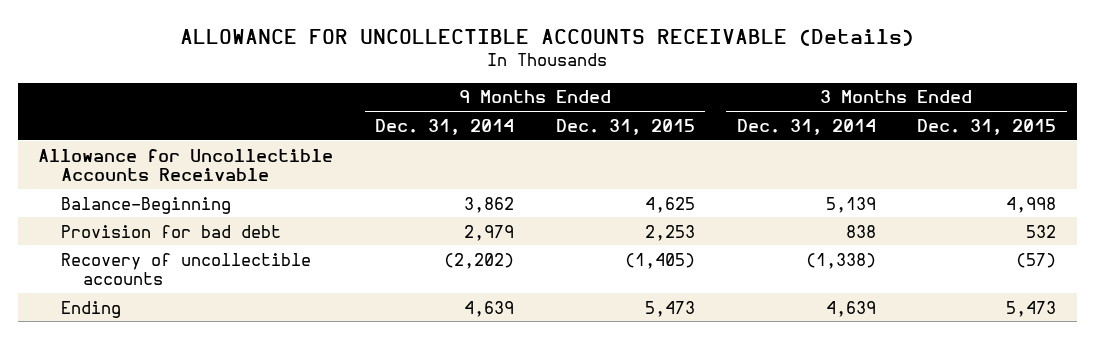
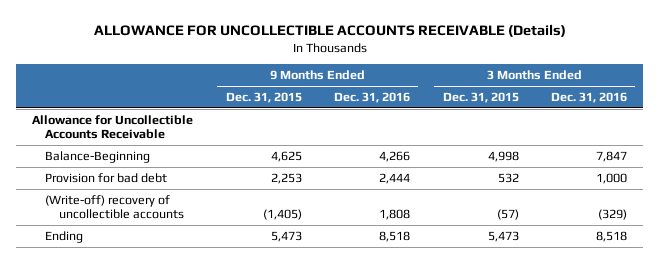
- | 9 Months Ended Dec. 31, 2014 | 9 Months Ended Dec. 31, 2015 | 3 Months Ended Dec. 31, 2014 | 3 Months Ended Dec. 31, 2015
+ | 9 Months Ended Dec. 31, 2015 | 9 Months Ended Dec. 31, 2016 | 3 Months Ended Dec. 31, 2015 | 3 Months Ended Dec. 31, 2016
- Recovery of uncollectible accounts | (2,202) | (1,405) | (1,338) | (57)
+ (Write-off) recovery of uncollectible accounts | (1,405) | 1,808 | (57) | (329)

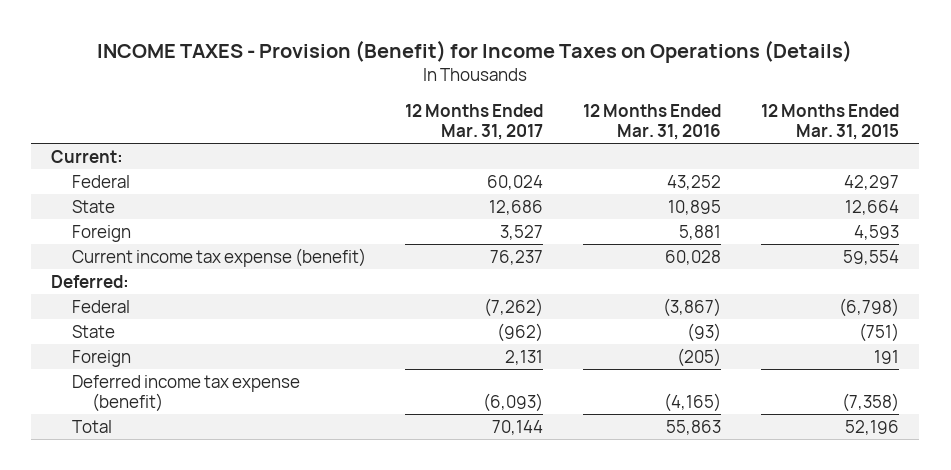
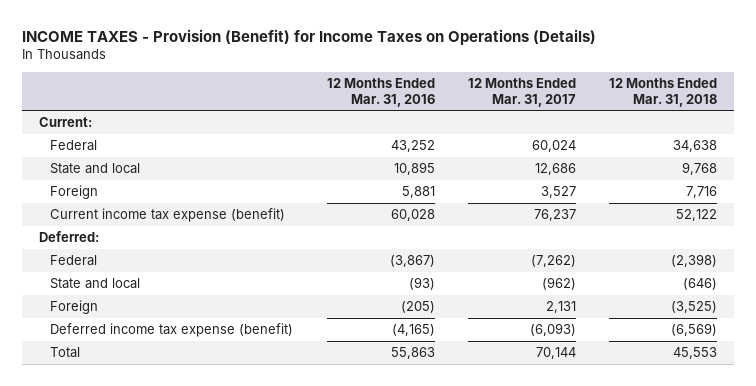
- | 12 Months Ended Mar. 31, 2017 | 12 Months Ended Mar. 31, 2016 | 12 Months Ended Mar. 31, 2015
+ | 12 Months Ended Mar. 31, 2016 | 12 Months Ended Mar. 31, 2017 | 12 Months Ended Mar. 31, 2018
- State | 12,686 | 10,895 | 12,664
+ State and local | 10,895 | 12,686 | 9,768
- State | (962) | (93) | (751)
+ State and local | (93) | (962) | (646)

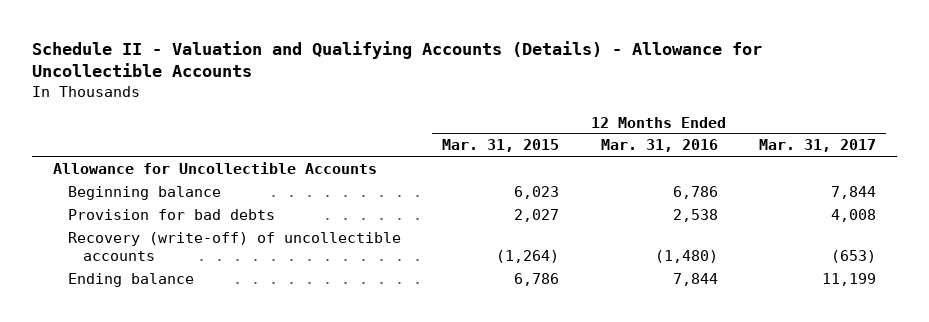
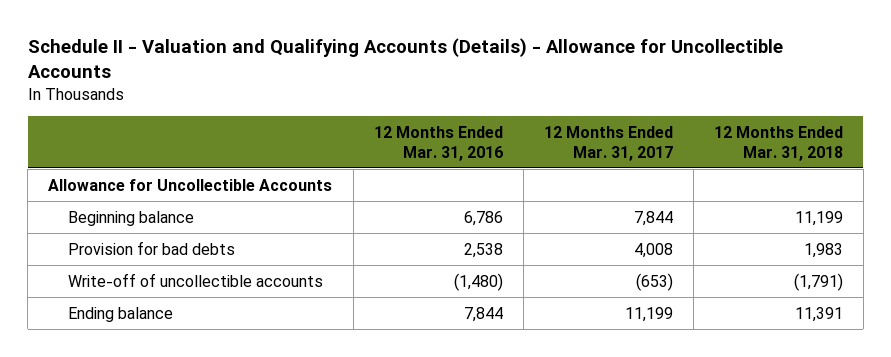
- | 12 Months Ended Mar. 31, 2015 | 12 Months Ended Mar. 31, 2016 | 12 Months Ended Mar. 31, 2017
+ | 12 Months Ended Mar. 31, 2016 | 12 Months Ended Mar. 31, 2017 | 12 Months Ended Mar. 31, 2018
- Recovery (write-off) of uncollectible accounts | (1,264) | (1,480) | (653)
+ Write-off of uncollectible accounts | (1,480) | (653) | (1,791)

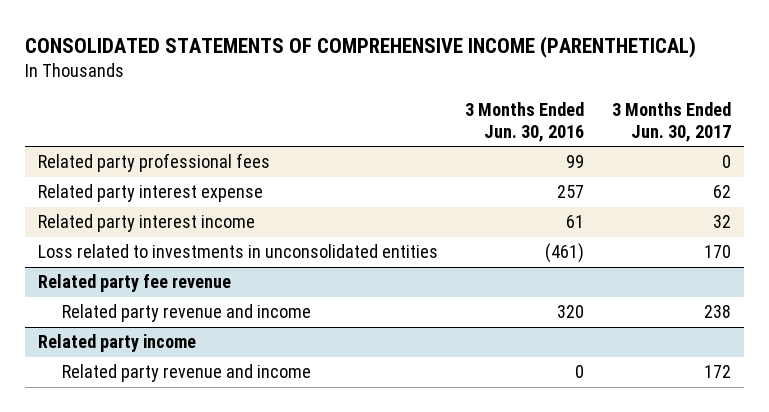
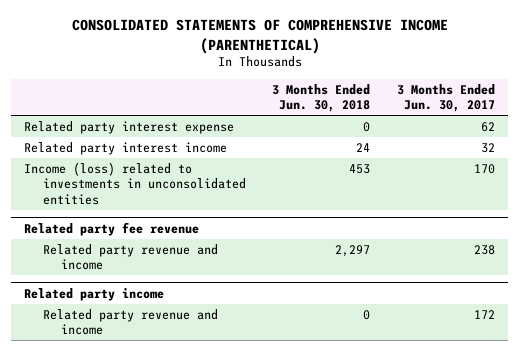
- | 3 Months Ended Jun. 30, 2016 | 3 Months Ended Jun. 30, 2017
+ | 3 Months Ended Jun. 30, 2018 | 3 Months Ended Jun. 30, 2017
- Related party professional fees | 99 | 0
- Loss related to investments in unconsolidated entities | (461) | 170
+ Income (loss) related to investments in unconsolidated entities | 453 | 170

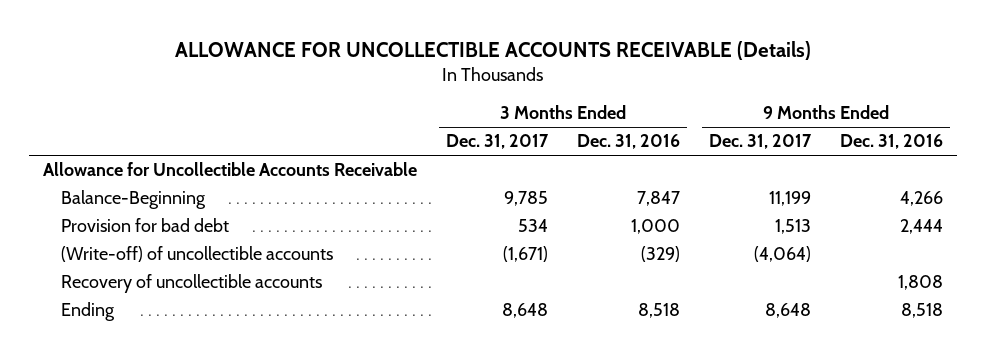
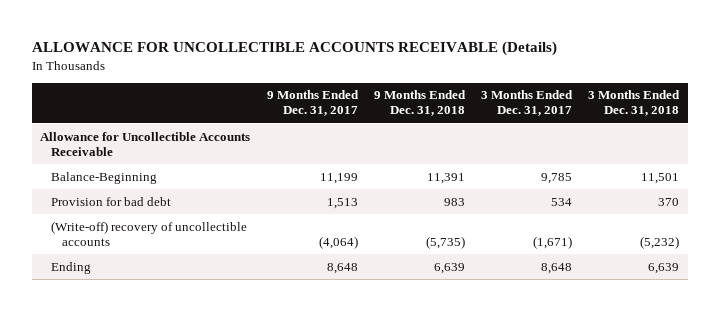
- | 3 Months Ended Dec. 31, 2017 | 3 Months Ended Dec. 31, 2016 | 9 Months Ended Dec. 31, 2017 | 9 Months Ended Dec. 31, 2016
+ | 9 Months Ended Dec. 31, 2017 | 9 Months Ended Dec. 31, 2018 | 3 Months Ended Dec. 31, 2017 | 3 Months Ended Dec. 31, 2018
- (Write-off) of uncollectible accounts | (1,671) | (329) | (4,064) |
- Recovery of uncollectible accounts | | | | 1,808
+ (Write-off) recovery of uncollectible accounts | (4,064) | (5,735) | (1,671) | (5,232)

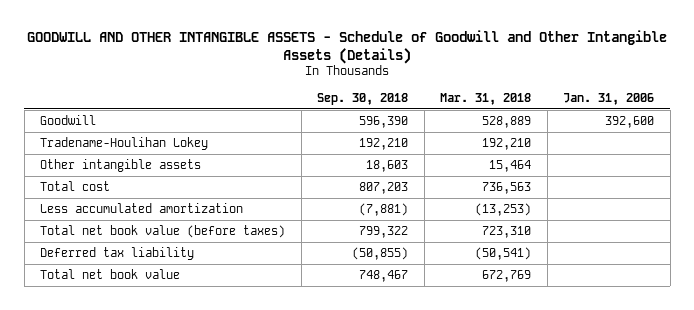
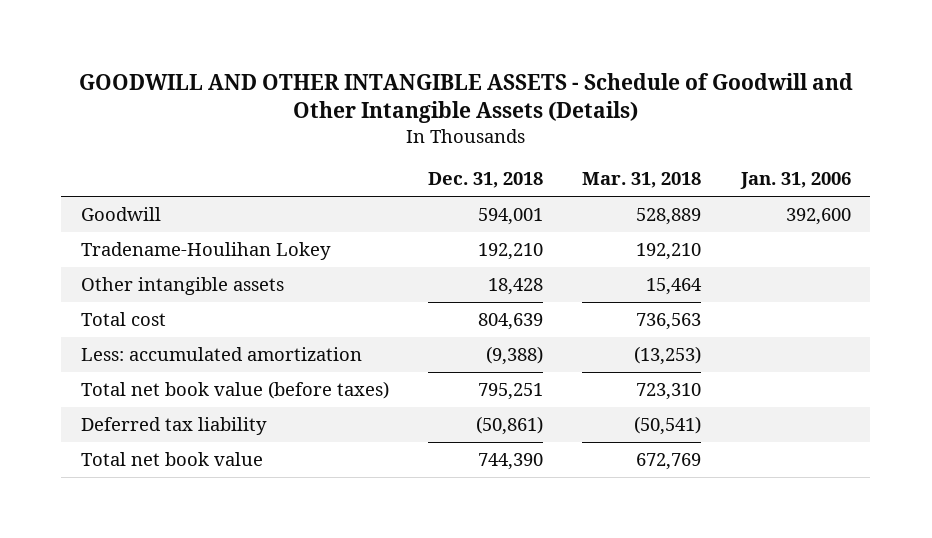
- | Sep. 30, 2018 | Mar. 31, 2018 | Jan. 31, 2006
+ | Dec. 31, 2018 | Mar. 31, 2018 | Jan. 31, 2006
- Less accumulated amortization | (7,881) | (13,253) |
+ Less: accumulated amortization | (9,388) | (13,253) |

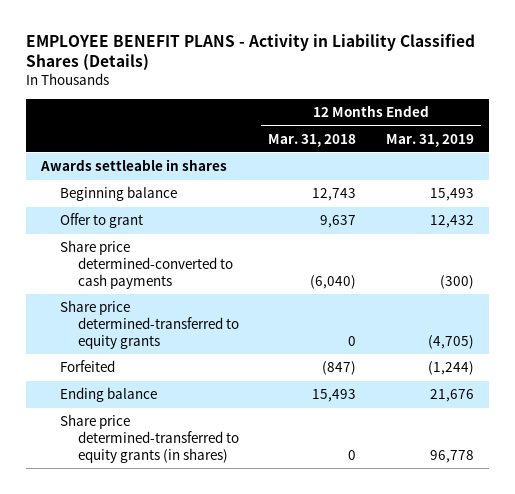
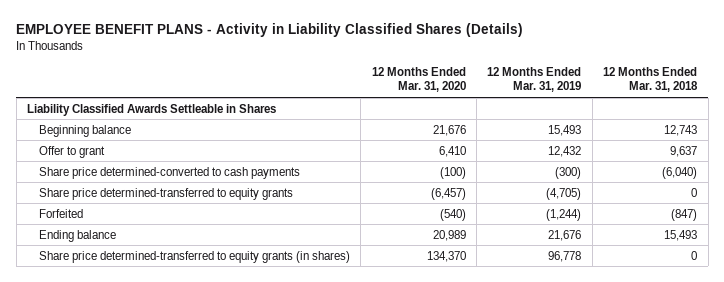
- | 12 Months Ended Mar. 31, 2018 | 12 Months Ended Mar. 31, 2019
+ | 12 Months Ended Mar. 31, 2020 | 12 Months Ended Mar. 31, 2019 | 12 Months Ended Mar. 31, 2018
- Awards settleable in shares
+ Liability Classified Awards Settleable in Shares

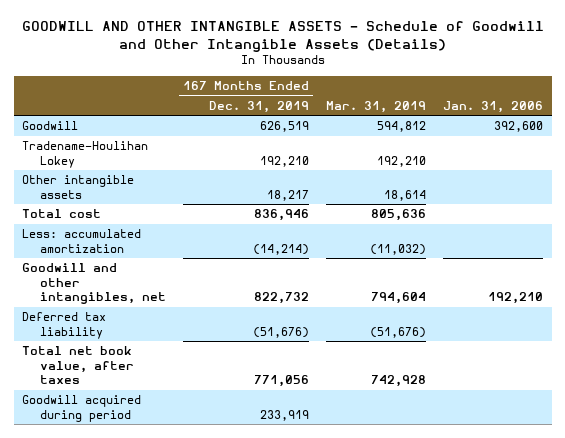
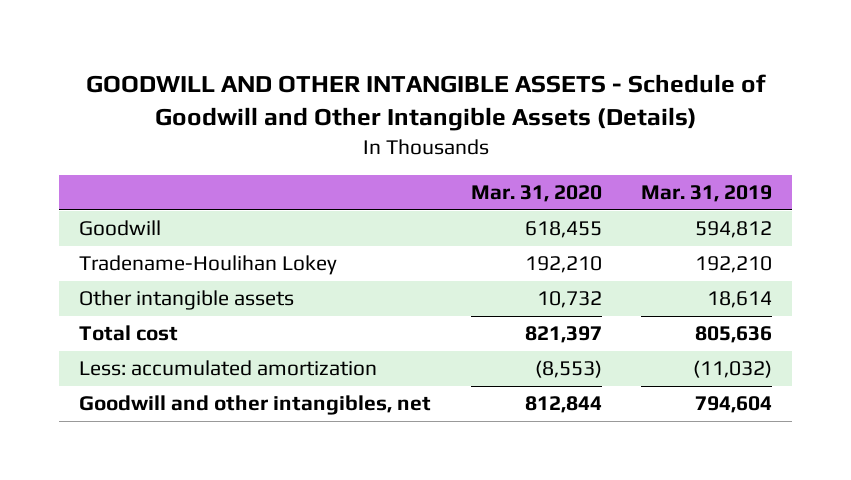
- | 167 Months Ended Dec. 31, 2019 | Mar. 31, 2019 | Jan. 31, 2006
+ | Mar. 31, 2020 | Mar. 31, 2019
- Deferred tax liability | (51,676) | (51,676) |
- Total net book value, after taxes | 771,056 | 742,928 |
- Goodwill acquired during period | 233,919 | |

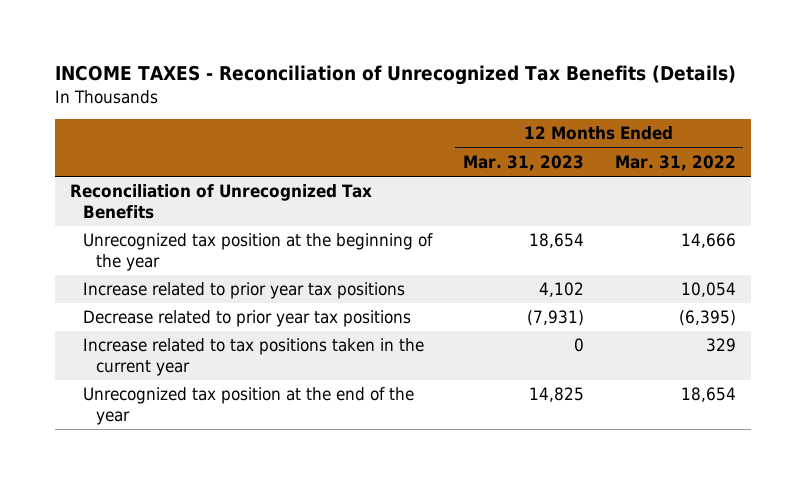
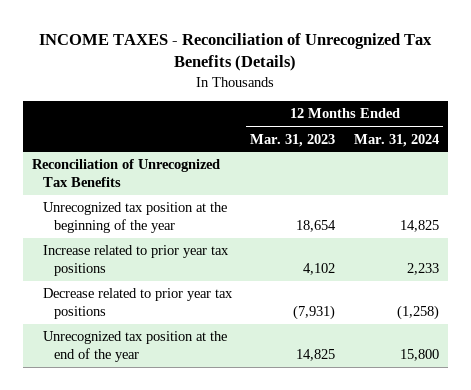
- | 12 Months Ended Mar. 31, 2023 | 12 Months Ended Mar. 31, 2022
+ | 12 Months Ended Mar. 31, 2023 | 12 Months Ended Mar. 31, 2024
- Increase related to tax positions taken in the current year | 0 | 329

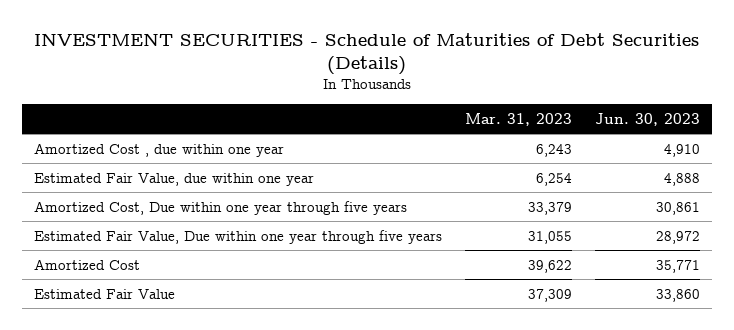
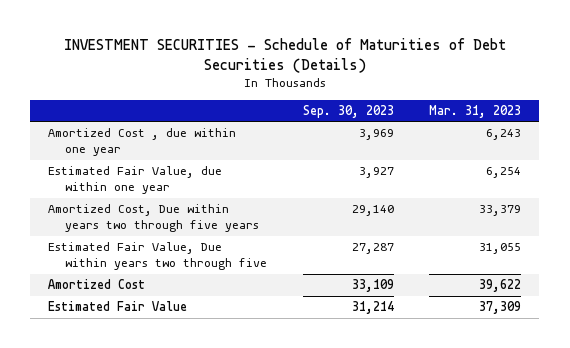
- | Mar. 31, 2023 | Jun. 30, 2023
+ | Sep. 30, 2023 | Mar. 31, 2023
- Amortized Cost, Due within one year through five years | 33,379 | 30,861
- Estimated Fair Value, Due within one year through five years | 31,055 | 28,972
+ Amortized Cost, Due within years two through five years | 29,140 | 33,379
+ Estimated Fair Value, Due within years two through five | 27,287 | 31,055

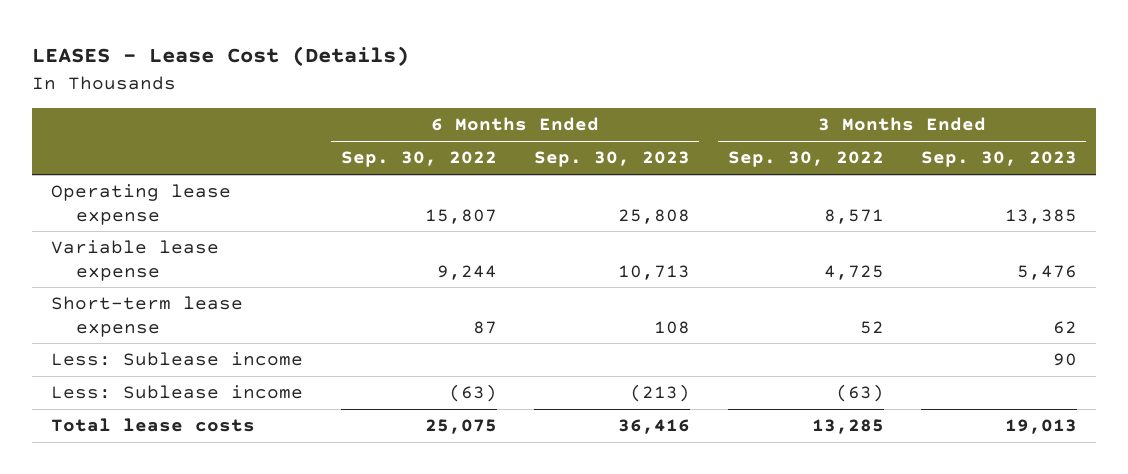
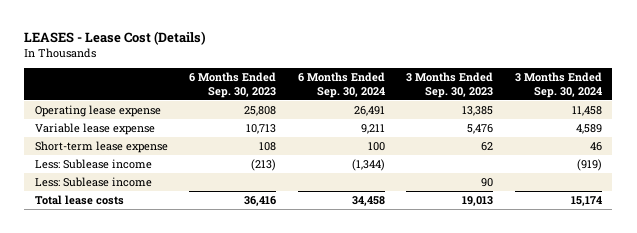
- | 6 Months Ended Sep. 30, 2022 | 6 Months Ended Sep. 30, 2023 | 3 Months Ended Sep. 30, 2022 | 3 Months Ended Sep. 30, 2023
+ | 6 Months Ended Sep. 30, 2023 | 6 Months Ended Sep. 30, 2024 | 3 Months Ended Sep. 30, 2023 | 3 Months Ended Sep. 30, 2024
moved down: Less: Sublease income | | | 90 |

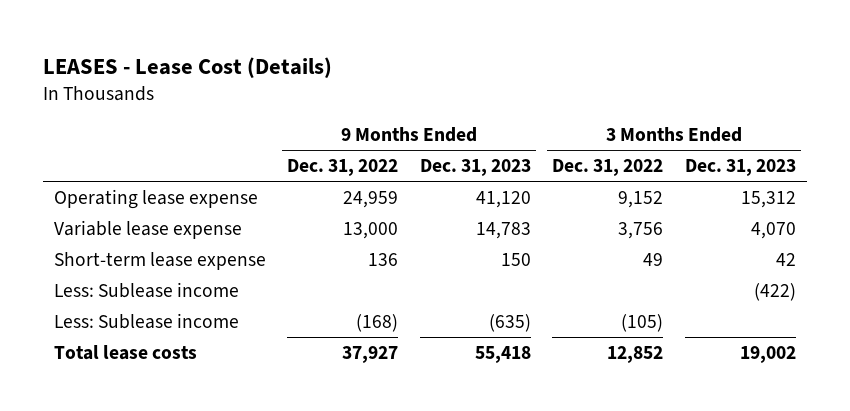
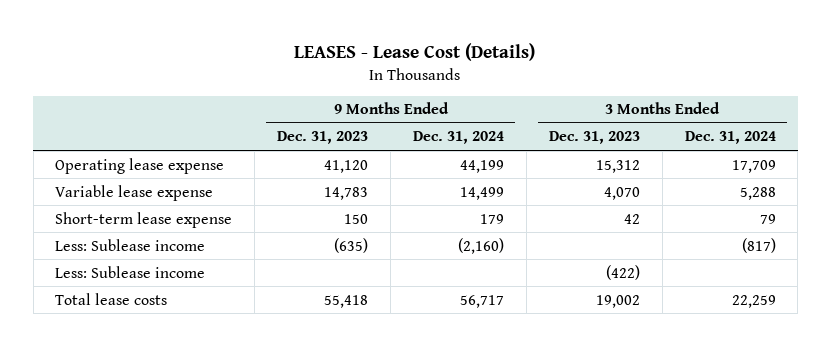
- | 9 Months Ended Dec. 31, 2022 | 9 Months Ended Dec. 31, 2023 | 3 Months Ended Dec. 31, 2022 | 3 Months Ended Dec. 31, 2023
+ | 9 Months Ended Dec. 31, 2023 | 9 Months Ended Dec. 31, 2024 | 3 Months Ended Dec. 31, 2023 | 3 Months Ended Dec. 31, 2024
moved down: Less: Sublease income | | | (422) |

